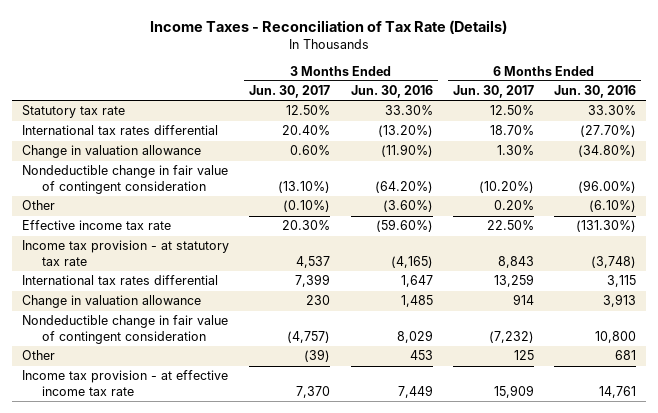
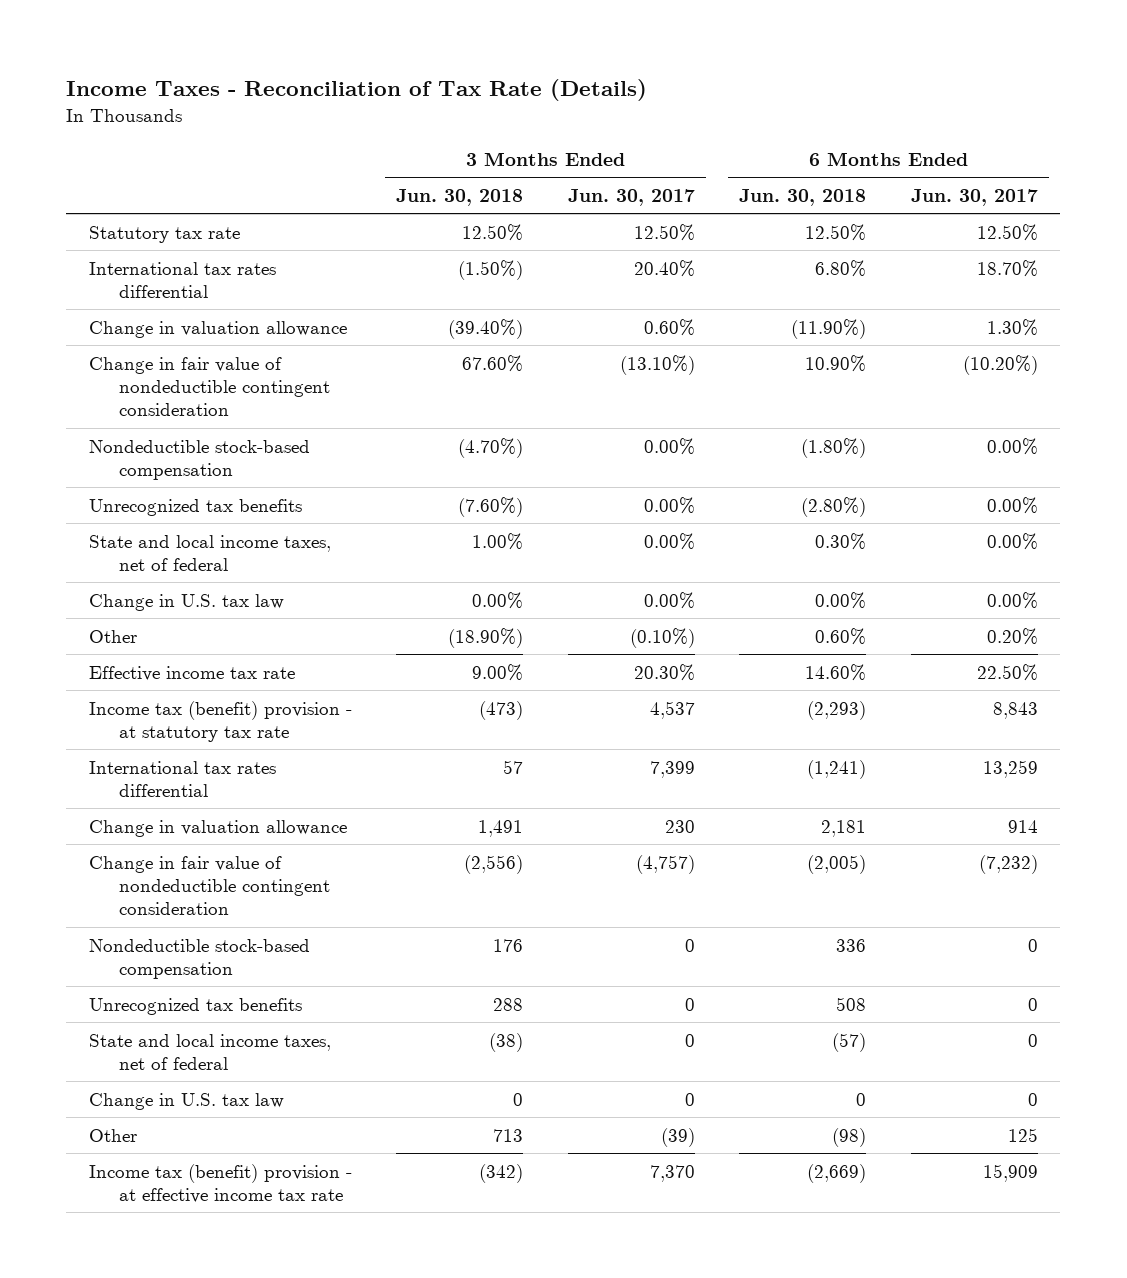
- | 3 Months Ended Jun. 30, 2017 | 3 Months Ended Jun. 30, 2016 | 6 Months Ended Jun. 30, 2017 | 6 Months Ended Jun. 30, 2016
+ | 3 Months Ended Jun. 30, 2018 | 3 Months Ended Jun. 30, 2017 | 6 Months Ended Jun. 30, 2018 | 6 Months Ended Jun. 30, 2017
- Nondeductible change in fair value of contingent consideration | (13.10%) | (64.20%) | (10.20%) | (96.00%)
+ Change in fair value of nondeductible contingent consideration | 67.60% | (13.10%) | 10.90% | (10.20%)
+ Nondeductible stock-based compensation | (4.70%) | 0.00% | (1.80%) | 0.00%
+ Unrecognized tax benefits | (7.60%) | 0.00% | (2.80%) | 0.00%
+ State and local income taxes, net of federal | 1.00% | 0.00% | 0.30% | 0.00%
+ Change in U.S. tax law | 0.00% | 0.00% | 0.00% | 0.00%
- Income tax provision - at statutory tax rate | 4,537 | (4,165) | 8,843 | (3,748)
+ Income tax (benefit) provision - at statutory tax rate | (473) | 4,537 | (2,293) | 8,843
- Nondeductible change in fair value of contingent consideration | (4,757) | 8,029 | (7,232) | 10,800
+ Change in fair value of nondeductible contingent consideration | (2,556) | (4,757) | (2,005) | (7,232)
+ Nondeductible stock-based compensation | 176 | 0 | 336 | 0
+ Unrecognized tax benefits | 288 | 0 | 508 | 0
+ State and local income taxes, net of federal | (38) | 0 | (57) | 0
+ Change in U.S. tax law | 0 | 0 | 0 | 0
- Income tax provision - at effective income tax rate | 7,370 | 7,449 | 15,909 | 14,761
+ Income tax (benefit) provision - at effective income tax rate | (342) | 7,370 | (2,669) | 15,909

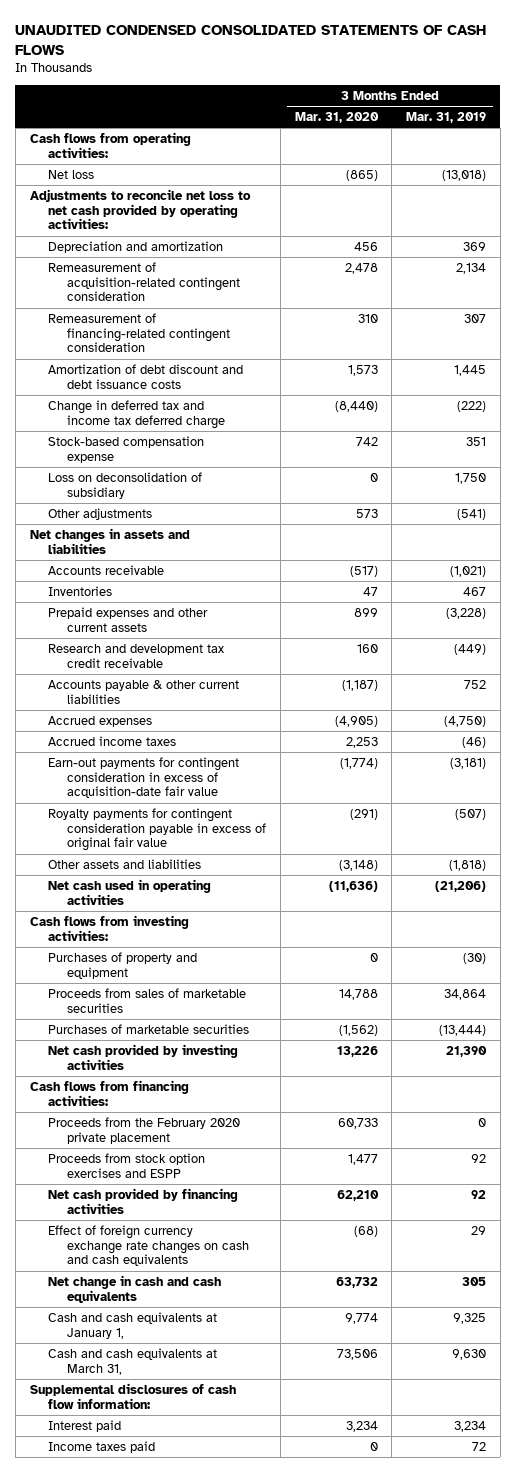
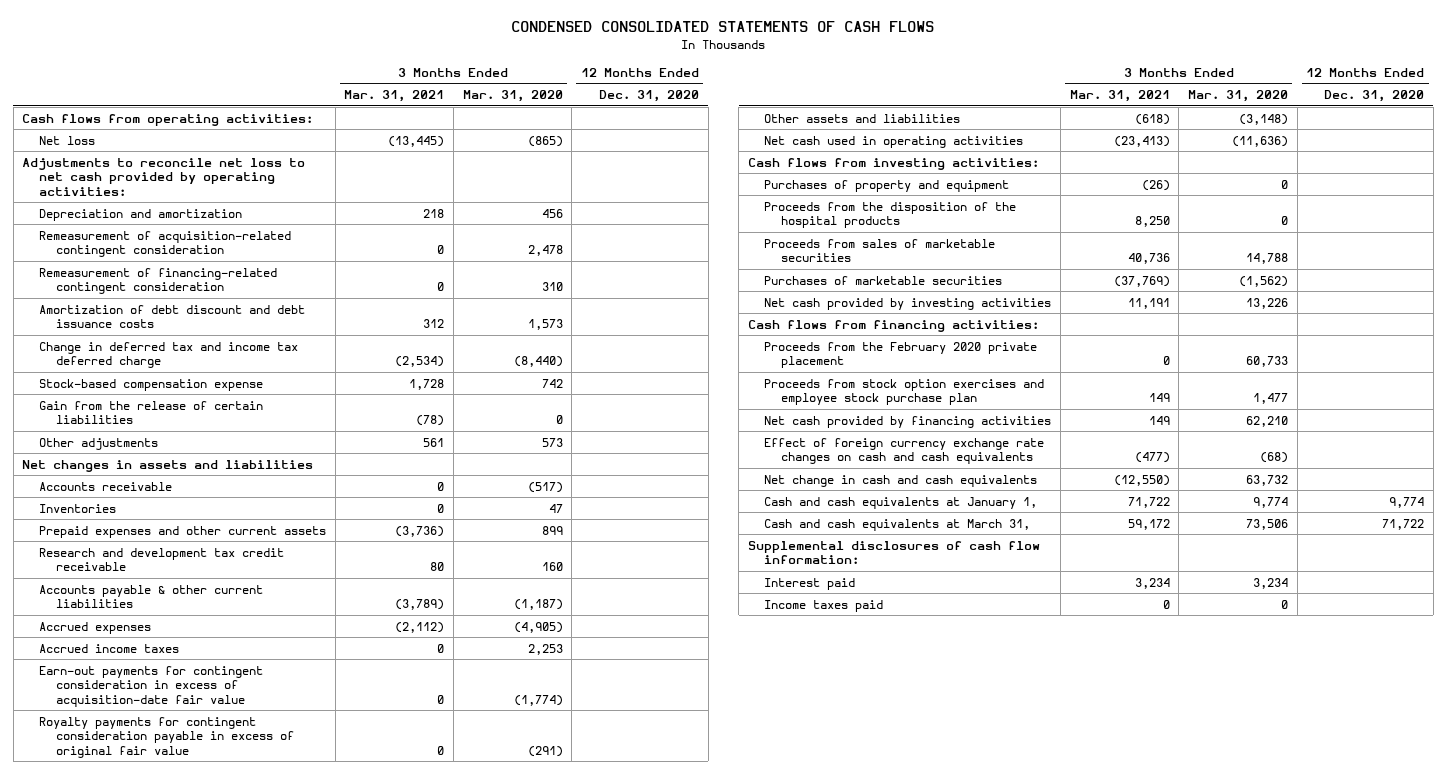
- UNAUDITED CONDENSED CONSOLIDATED STATEMENTS OF CASH FLOWS
+ CONDENSED CONSOLIDATED STATEMENTS OF CASH FLOWS
- | 3 Months Ended Mar. 31, 2020 | 3 Months Ended Mar. 31, 2019
+ | 3 Months Ended Mar. 31, 2021 | 3 Months Ended Mar. 31, 2020 | 12 Months Ended Dec. 31, 2020
- Loss on deconsolidation of subsidiary | 0 | 1,750
+ Gain from the release of certain liabilities | (78) | 0 |
+ Proceeds from the disposition of the hospital products | 8,250 | 0 |
- Proceeds from stock option exercises and ESPP | 1,477 | 92
+ Proceeds from stock option exercises and employee stock purchase plan | 149 | 1,477 |

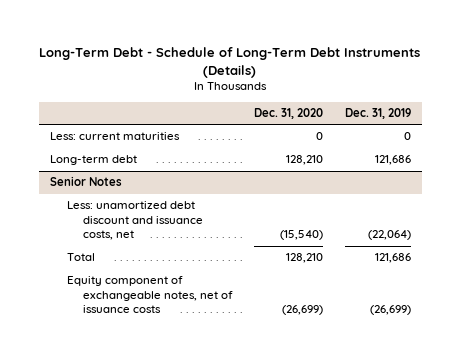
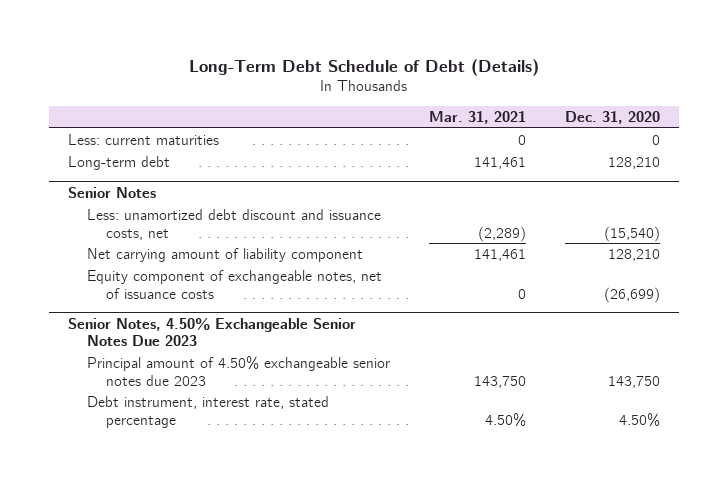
- Long-Term Debt - Schedule of Long-Term Debt Instruments (Details)
+ Long-Term Debt Schedule of Debt (Details)
- | Dec. 31, 2020 | Dec. 31, 2019
+ | Mar. 31, 2021 | Dec. 31, 2020
@ Senior Notes
- Total | 128,210 | 121,686
+ Net carrying amount of liability component | 141,461 | 128,210
+ Senior Notes, 4.50% Exchangeable Senior Notes Due 2023
+ Principal amount of 4.50% exchangeable senior notes due 2023 | 143,750 | 143,750
+ Debt instrument, interest rate, stated percentage | 4.50% | 4.50%

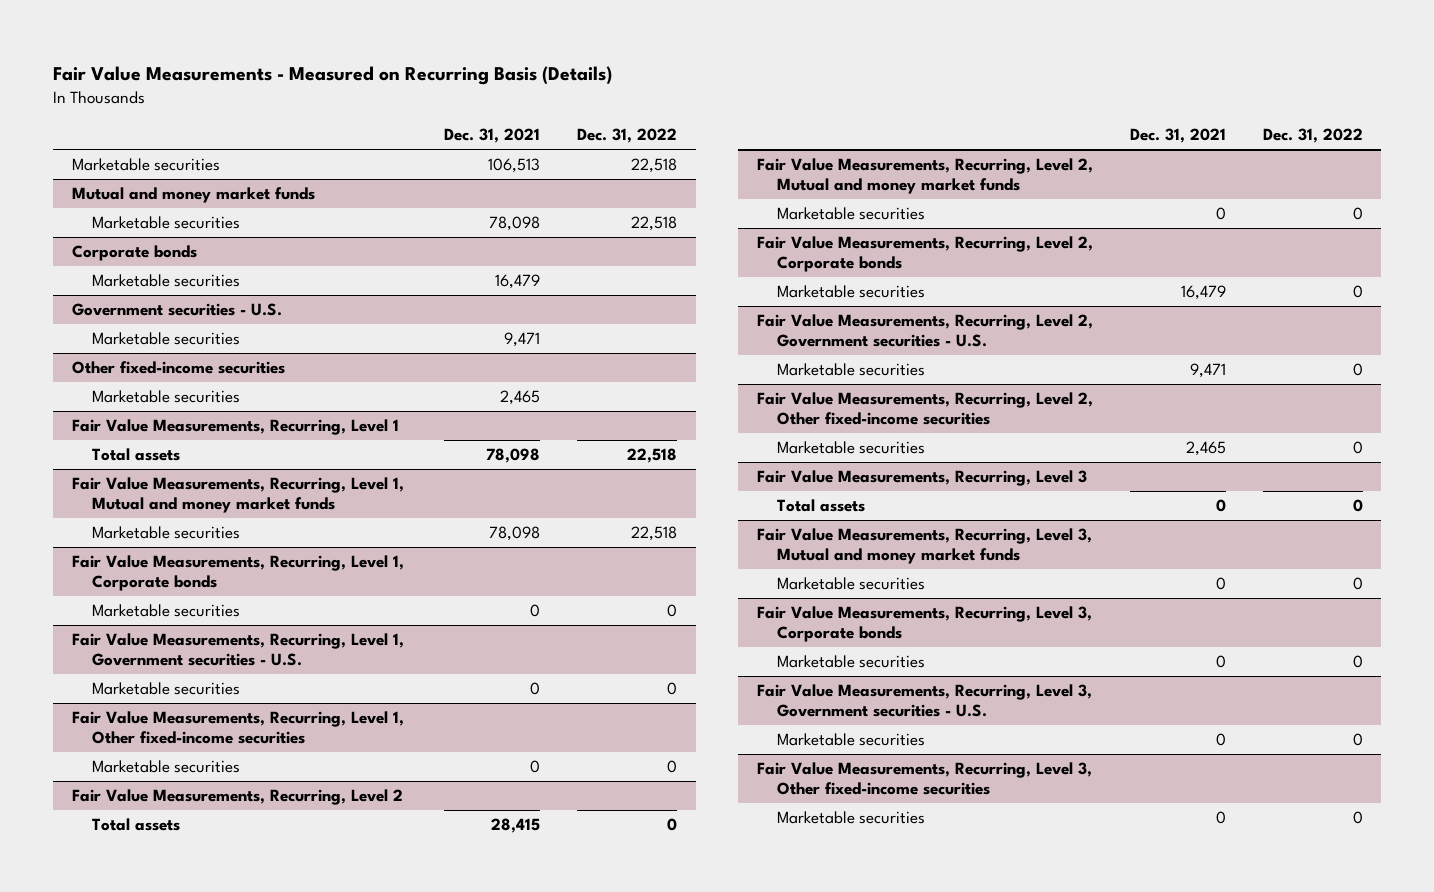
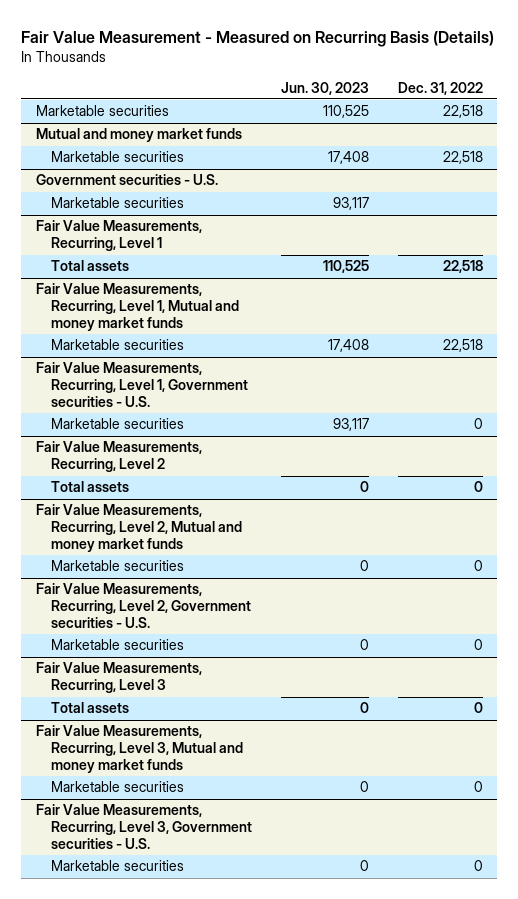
- Fair Value Measurements - Measured on Recurring Basis (Details)
+ Fair Value Measurement - Measured on Recurring Basis (Details)
- | Dec. 31, 2021 | Dec. 31, 2022
+ | Jun. 30, 2023 | Dec. 31, 2022
- Corporate bonds
- Marketable securities | 16,479 |
- Other fixed-income securities
- Marketable securities | 2,465 |
- Fair Value Measurements, Recurring, Level 1, Corporate bonds
- Marketable securities | 0 | 0
- Fair Value Measurements, Recurring, Level 1, Other fixed-income securities
- Marketable securities | 0 | 0
- Fair Value Measurements, Recurring, Level 2, Corporate bonds
- Marketable securities | 16,479 | 0
- Fair Value Measurements, Recurring, Level 2, Other fixed-income securities
- Marketable securities | 2,465 | 0
- Fair Value Measurements, Recurring, Level 3, Corporate bonds
- Marketable securities | 0 | 0
- Fair Value Measurements, Recurring, Level 3, Other fixed-income securities
- Marketable securities | 0 | 0

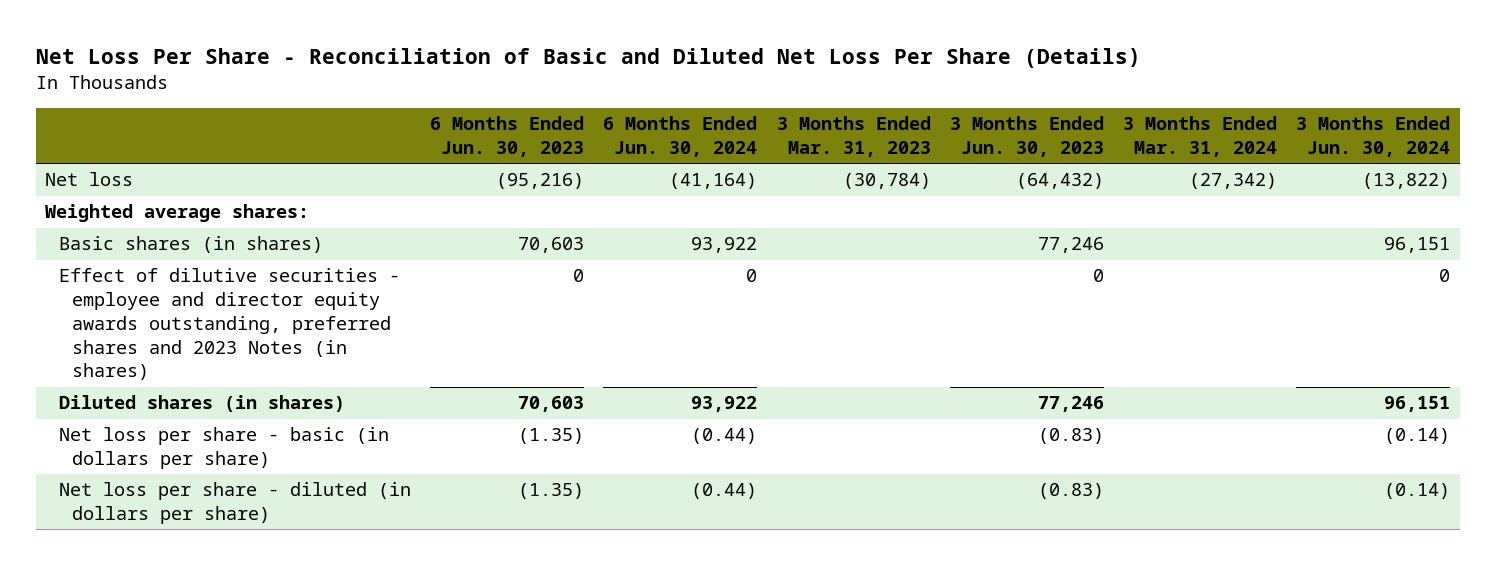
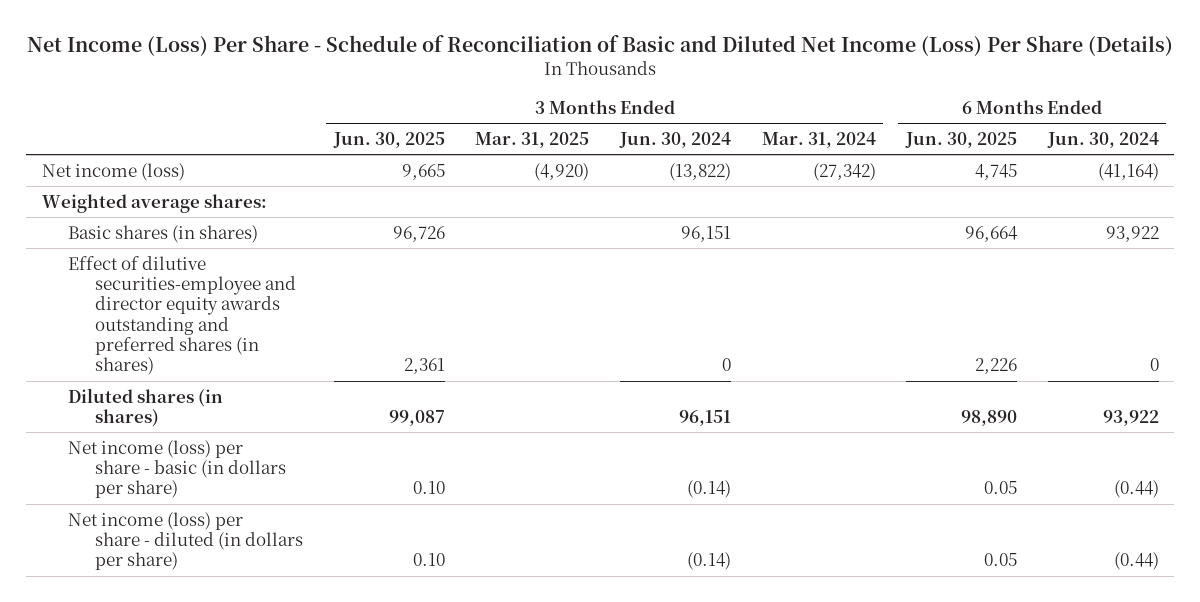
- Net Loss Per Share - Reconciliation of Basic and Diluted Net Loss Per Share (Details)
+ Net Income (Loss) Per Share - Schedule of Reconciliation of Basic and Diluted Net Income (Loss) Per Share (Details)
- | 6 Months Ended Jun. 30, 2023 | 6 Months Ended Jun. 30, 2024 | 3 Months Ended Mar. 31, 2023 | 3 Months Ended Jun. 30, 2023 | 3 Months Ended Mar. 31, 2024 | 3 Months Ended Jun. 30, 2024
+ | 3 Months Ended Jun. 30, 2025 | 3 Months Ended Mar. 31, 2025 | 3 Months Ended Jun. 30, 2024 | 3 Months Ended Mar. 31, 2024 | 6 Months Ended Jun. 30, 2025 | 6 Months Ended Jun. 30, 2024
- Net loss | (95,216) | (41,164) | (30,784) | (64,432) | (27,342) | (13,822)
+ Net income (loss) | 9,665 | (4,920) | (13,822) | (27,342) | 4,745 | (41,164)
- Effect of dilutive securities - employee and director equity awards outstanding, preferred shares and 2023 Notes (in shares) | 0 | 0 | | 0 | | 0
+ Effect of dilutive securities-employee and director equity awards outstanding and preferred shares (in shares) | 2,361 | | 0 | | 2,226 | 0
- Net loss per share - basic (in dollars per share) | (1.35) | (0.44) | | (0.83) | | (0.14)
- Net loss per share - diluted (in dollars per share) | (1.35) | (0.44) | | (0.83) | | (0.14)
+ Net income (loss) per share - basic (in dollars per share) | 0.10 | | (0.14) | | 0.05 | (0.44)
+ Net income (loss) per share - diluted (in dollars per share) | 0.10 | | (0.14) | | 0.05 | (0.44)

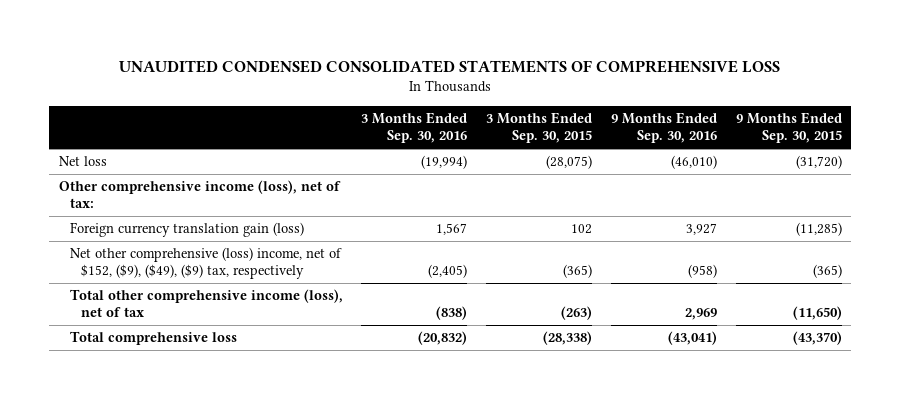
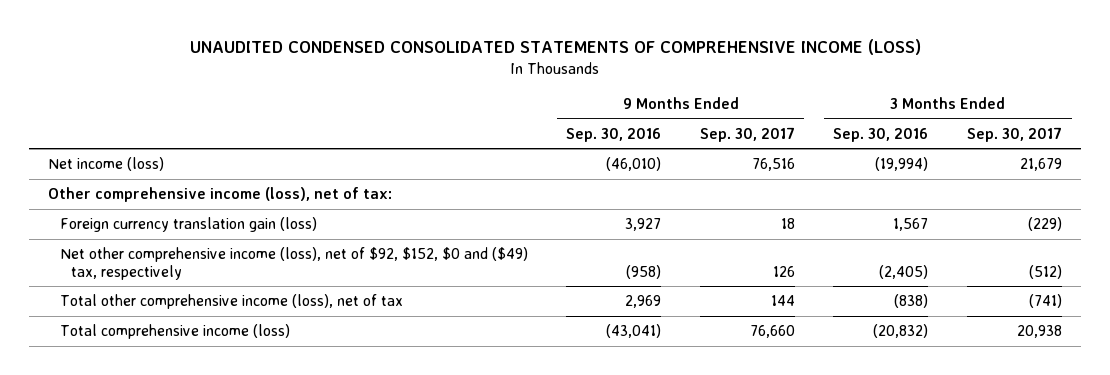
- UNAUDITED CONDENSED CONSOLIDATED STATEMENTS OF COMPREHENSIVE LOSS
+ UNAUDITED CONDENSED CONSOLIDATED STATEMENTS OF COMPREHENSIVE INCOME (LOSS)
- | 3 Months Ended Sep. 30, 2016 | 3 Months Ended Sep. 30, 2015 | 9 Months Ended Sep. 30, 2016 | 9 Months Ended Sep. 30, 2015
+ | 9 Months Ended Sep. 30, 2016 | 9 Months Ended Sep. 30, 2017 | 3 Months Ended Sep. 30, 2016 | 3 Months Ended Sep. 30, 2017
- Net loss | (19,994) | (28,075) | (46,010) | (31,720)
+ Net income (loss) | (46,010) | 76,516 | (19,994) | 21,679
- Net other comprehensive (loss) income, net of $152, ($9), ($49), ($9) tax, respectively | (2,405) | (365) | (958) | (365)
+ Net other comprehensive income (loss), net of $92, $152, $0 and ($49) tax, respectively | (958) | 126 | (2,405) | (512)
- Total comprehensive loss | (20,832) | (28,338) | (43,041) | (43,370)
+ Total comprehensive income (loss) | (43,041) | 76,660 | (20,832) | 20,938

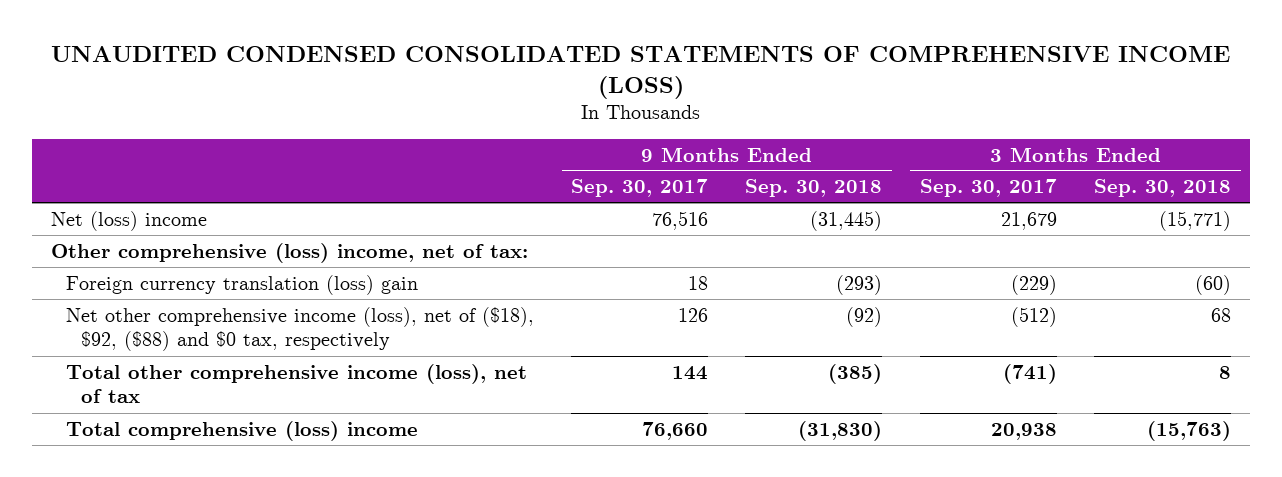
- | 9 Months Ended Sep. 30, 2016 | 9 Months Ended Sep. 30, 2017 | 3 Months Ended Sep. 30, 2016 | 3 Months Ended Sep. 30, 2017
+ | 9 Months Ended Sep. 30, 2017 | 9 Months Ended Sep. 30, 2018 | 3 Months Ended Sep. 30, 2017 | 3 Months Ended Sep. 30, 2018
- Net income (loss) | (46,010) | 76,516 | (19,994) | 21,679
- Other comprehensive income (loss), net of tax:
- Foreign currency translation gain (loss) | 3,927 | 18 | 1,567 | (229)
- Net other comprehensive income (loss), net of $92, $152, $0 and ($49) tax, respectively | (958) | 126 | (2,405) | (512)
+ Net (loss) income | 76,516 | (31,445) | 21,679 | (15,771)
+ Other comprehensive (loss) income, net of tax:
+ Foreign currency translation (loss) gain | 18 | (293) | (229) | (60)
+ Net other comprehensive income (loss), net of ($18), $92, ($88) and $0 tax, respectively | 126 | (92) | (512) | 68
- Total comprehensive income (loss) | (43,041) | 76,660 | (20,832) | 20,938
+ Total comprehensive (loss) income | 76,660 | (31,830) | 20,938 | (15,763)

